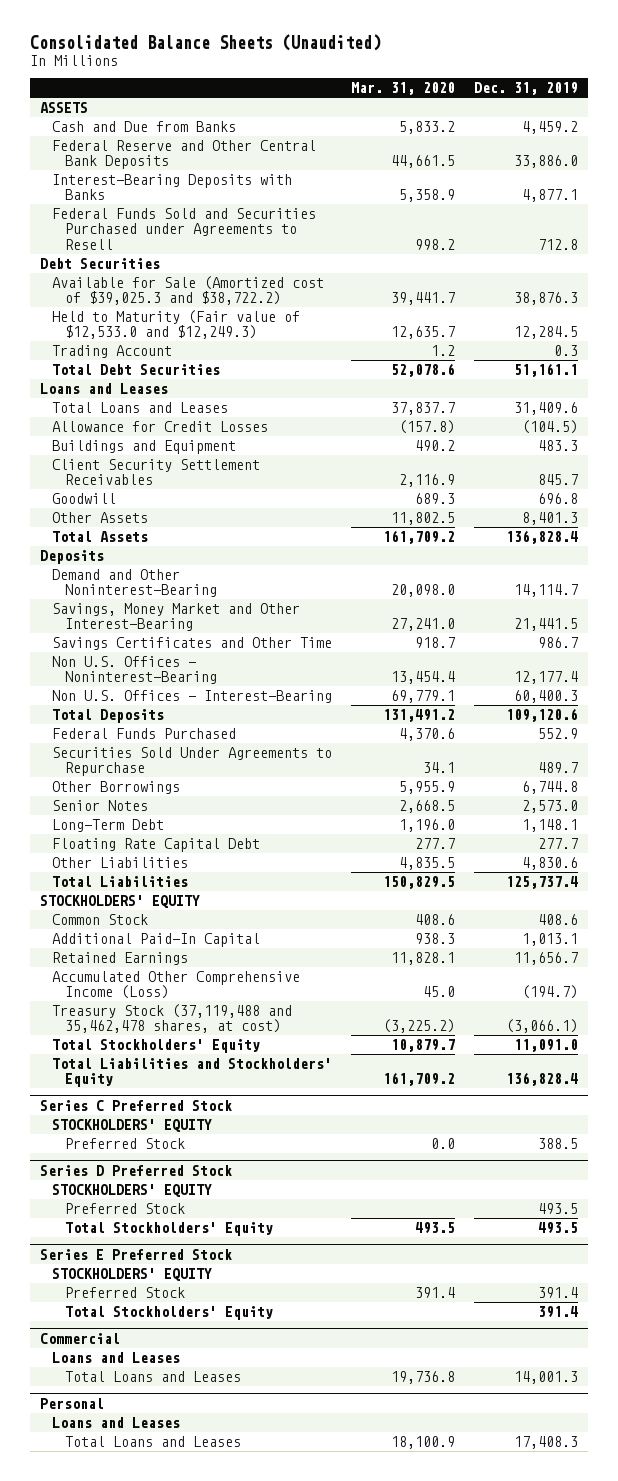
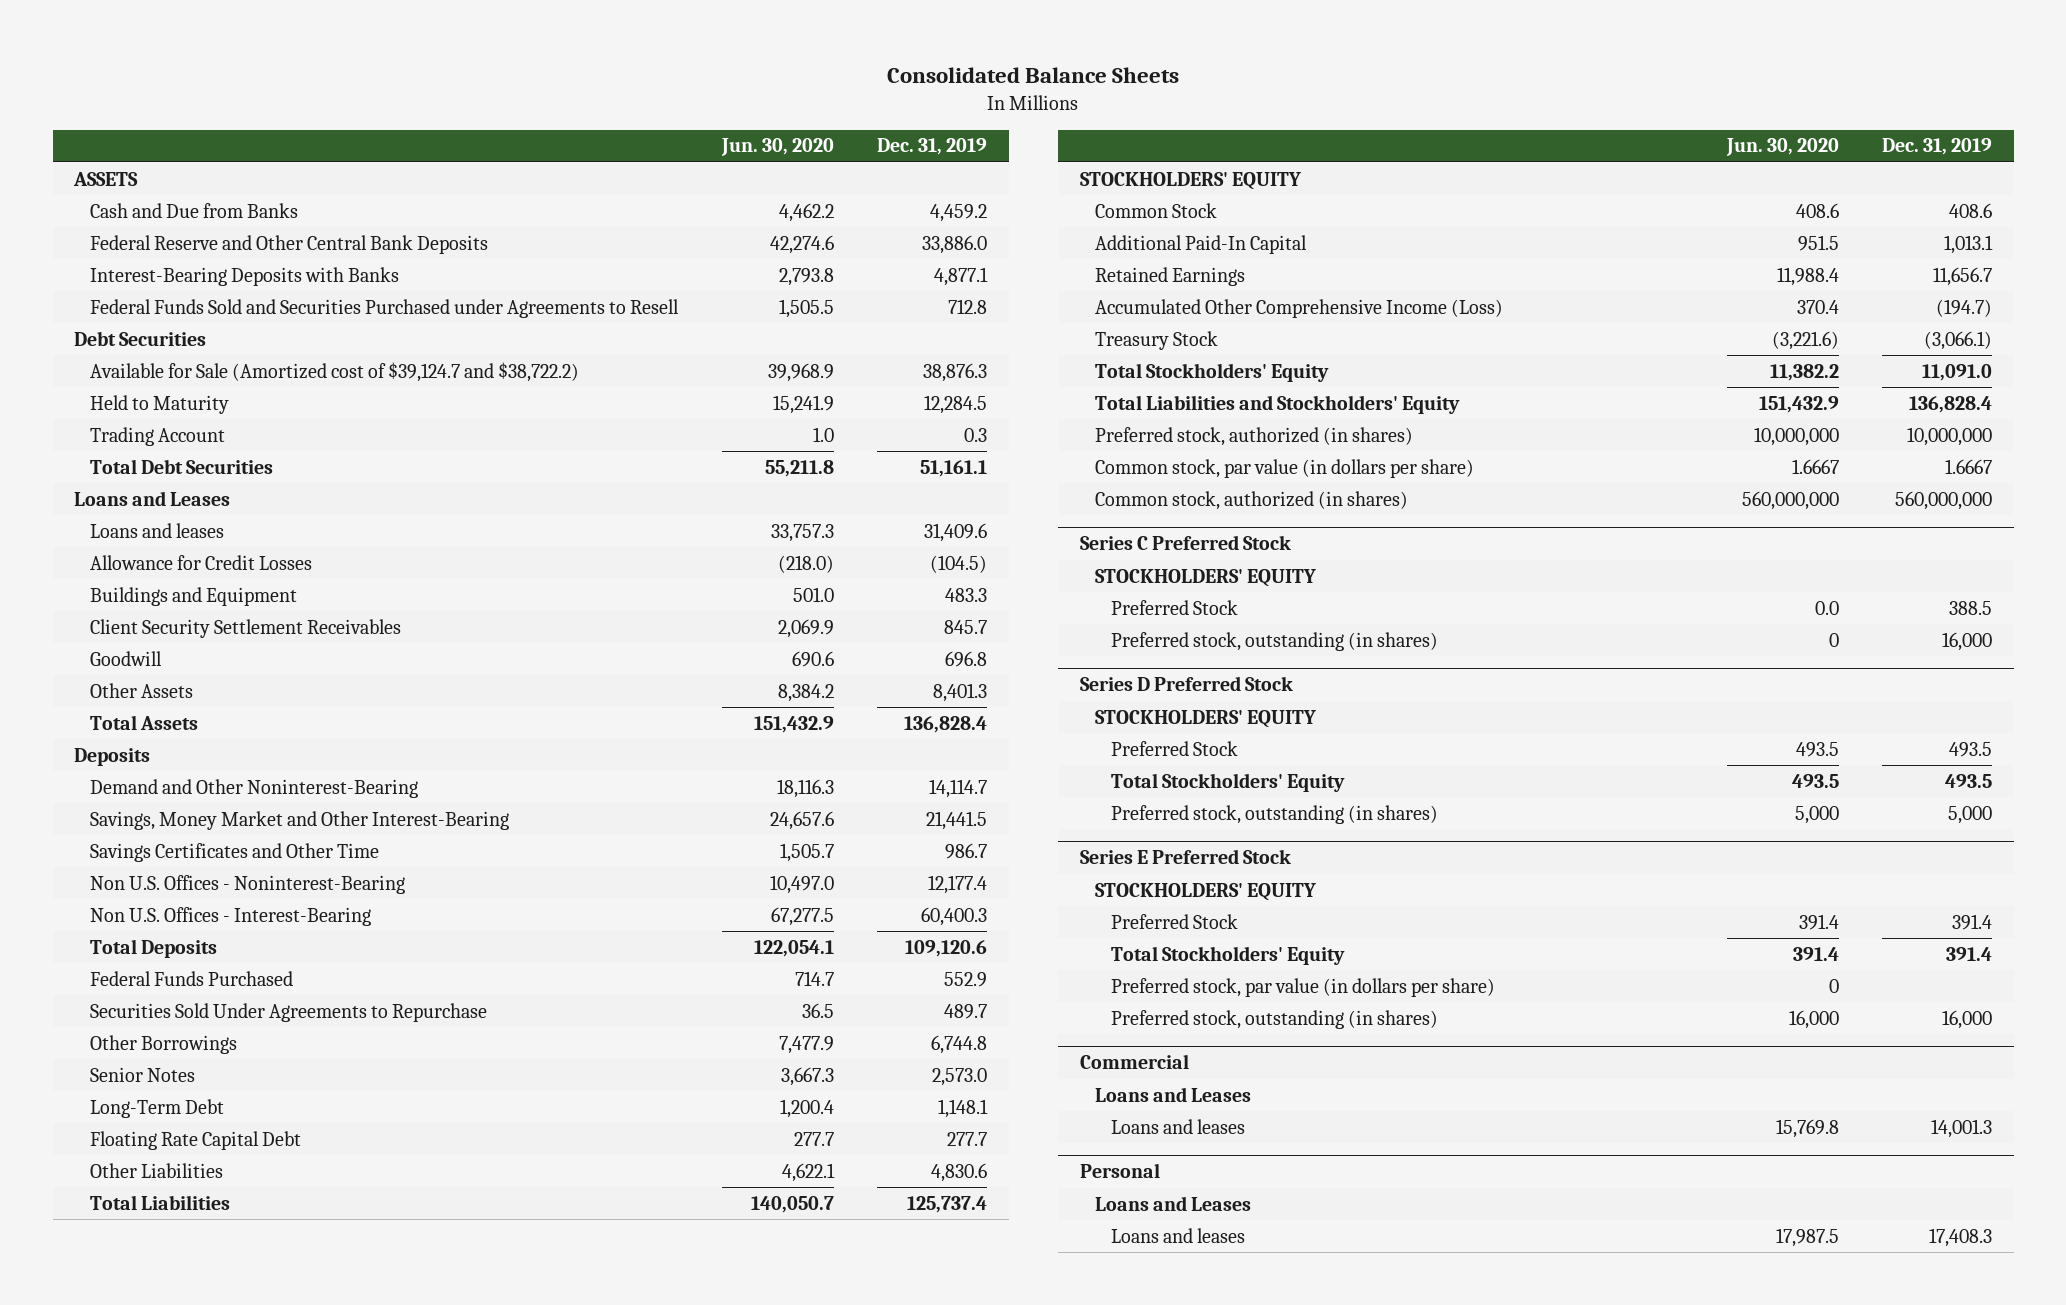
- Consolidated Balance Sheets (Unaudited)
+ Consolidated Balance Sheets
- | Mar. 31, 2020 | Dec. 31, 2019
+ | Jun. 30, 2020 | Dec. 31, 2019
- Available for Sale (Amortized cost of $39,025.3 and $38,722.2) | 39,441.7 | 38,876.3
- Held to Maturity (Fair value of $12,533.0 and $12,249.3) | 12,635.7 | 12,284.5
+ Available for Sale (Amortized cost of $39,124.7 and $38,722.2) | 39,968.9 | 38,876.3
+ Held to Maturity | 15,241.9 | 12,284.5
- Total Loans and Leases | 37,837.7 | 31,409.6
+ Loans and leases | 33,757.3 | 31,409.6
- Treasury Stock (37,119,488 and 35,462,478 shares, at cost) | (3,225.2) | (3,066.1)
+ Treasury Stock | (3,221.6) | (3,066.1)
+ Preferred stock, authorized (in shares) | 10,000,000 | 10,000,000
+ Common stock, par value (in dollars per share) | 1.6667 | 1.6667
+ Common stock, authorized (in shares) | 560,000,000 | 560,000,000
@ Series C Preferred Stock
+ Preferred stock, outstanding (in shares) | 0 | 16,000
@ Series D Preferred Stock
+ Preferred stock, outstanding (in shares) | 5,000 | 5,000
@ Series E Preferred Stock
+ Preferred stock, par value (in dollars per share) | 0 |
+ Preferred stock, outstanding (in shares) | 16,000 | 16,000
@ Commercial
- Total Loans and Leases | 19,736.8 | 14,001.3
+ Loans and leases | 15,769.8 | 14,001.3
@ Personal
- Total Loans and Leases | 18,100.9 | 17,408.3
+ Loans and leases | 17,987.5 | 17,408.3

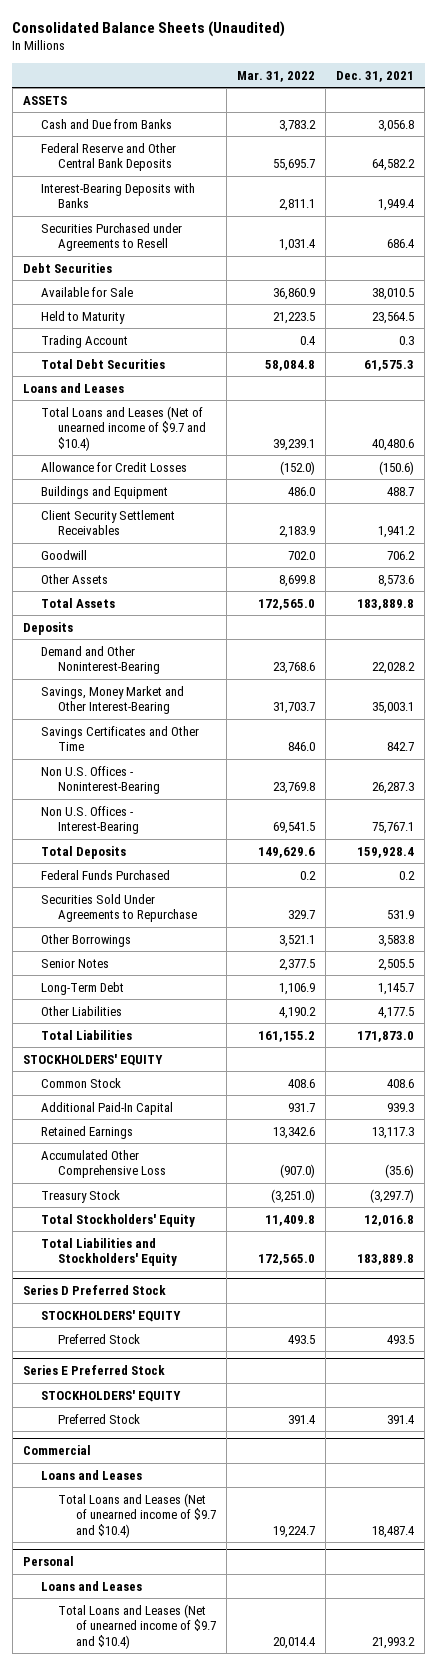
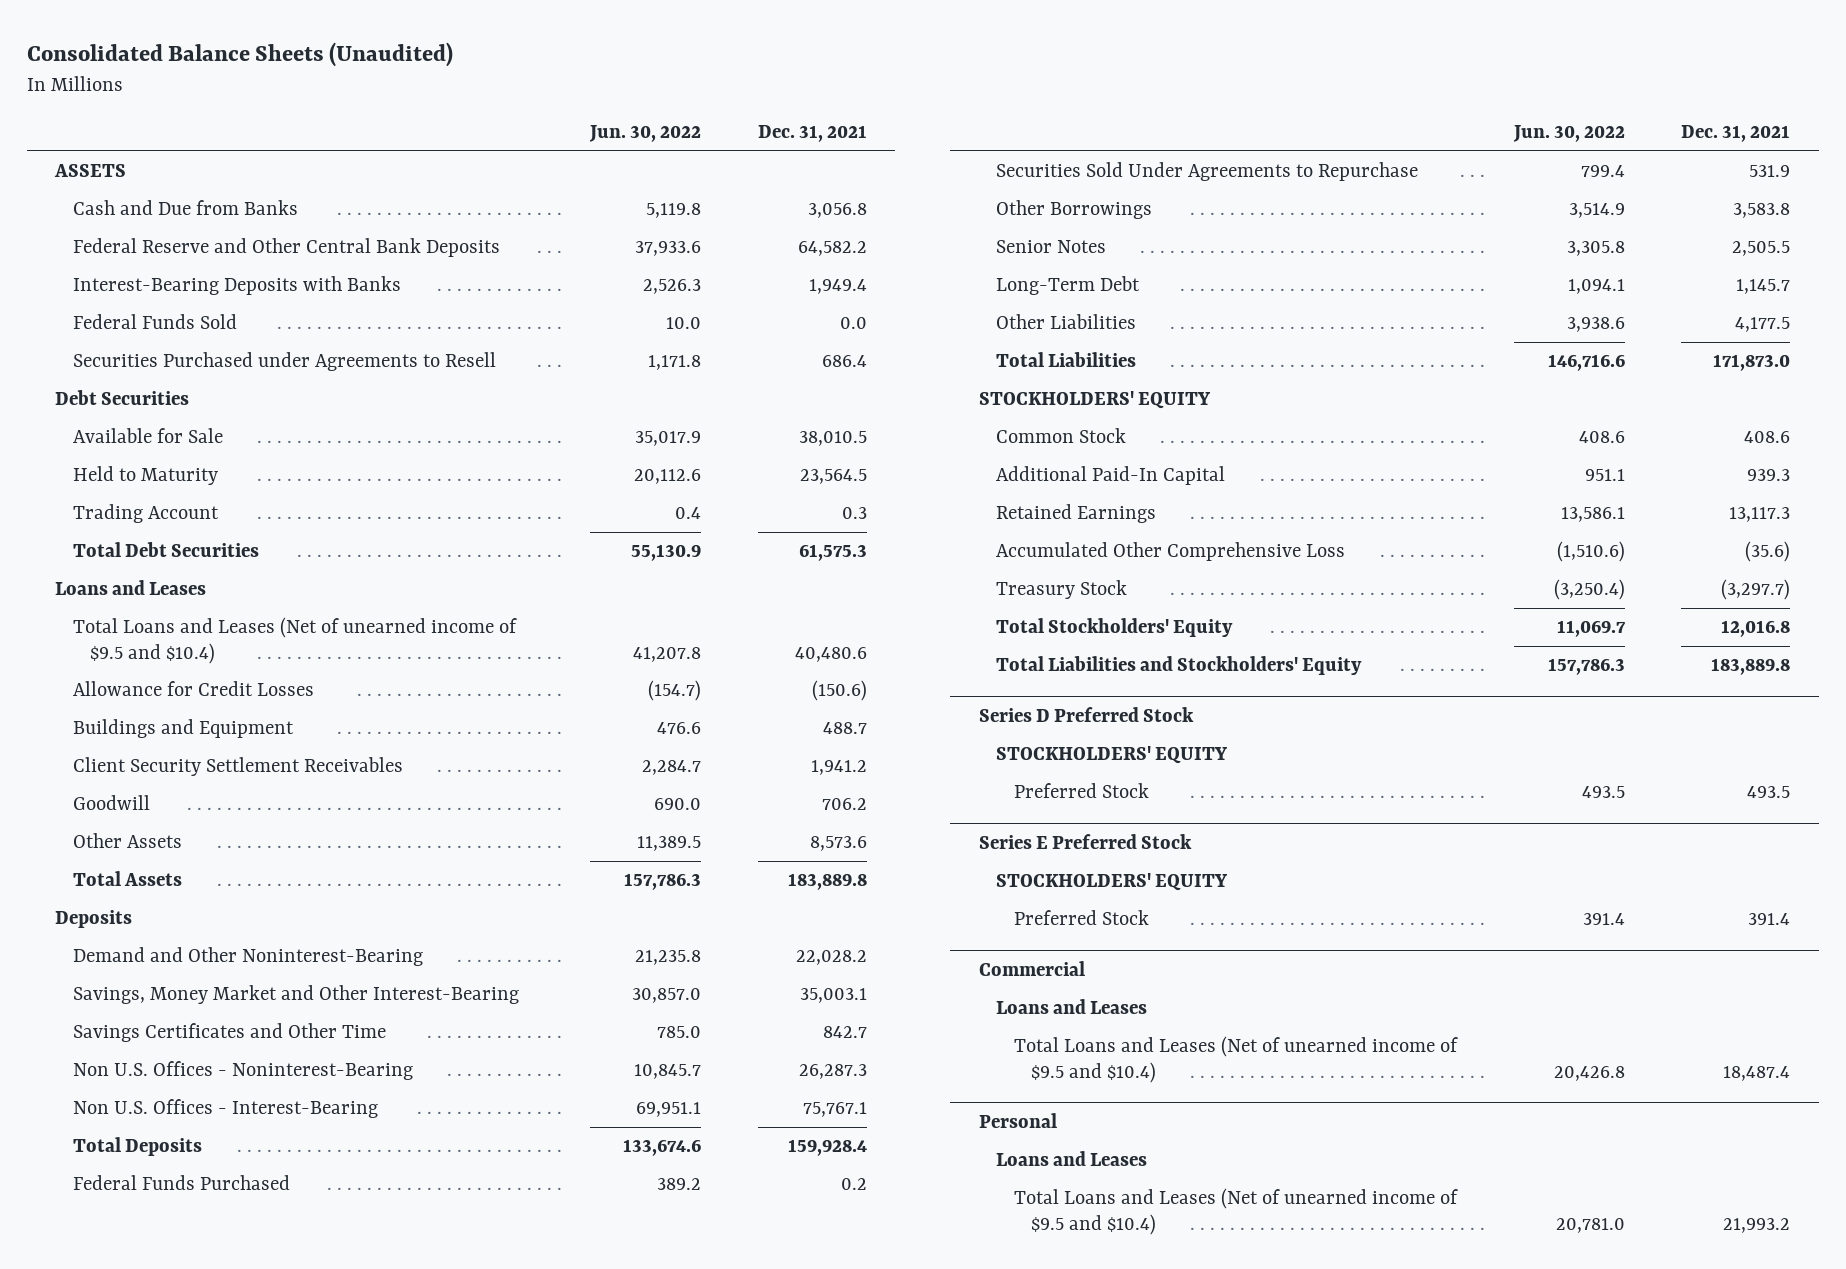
- | Mar. 31, 2022 | Dec. 31, 2021
+ | Jun. 30, 2022 | Dec. 31, 2021
+ Federal Funds Sold | 10.0 | 0.0
- Total Loans and Leases (Net of unearned income of $9.7 and $10.4) | 39,239.1 | 40,480.6
+ Total Loans and Leases (Net of unearned income of $9.5 and $10.4) | 41,207.8 | 40,480.6
@ Commercial
- Total Loans and Leases (Net of unearned income of $9.7 and $10.4) | 19,224.7 | 18,487.4
+ Total Loans and Leases (Net of unearned income of $9.5 and $10.4) | 20,426.8 | 18,487.4
@ Personal
- Total Loans and Leases (Net of unearned income of $9.7 and $10.4) | 20,014.4 | 21,993.2
+ Total Loans and Leases (Net of unearned income of $9.5 and $10.4) | 20,781.0 | 21,993.2

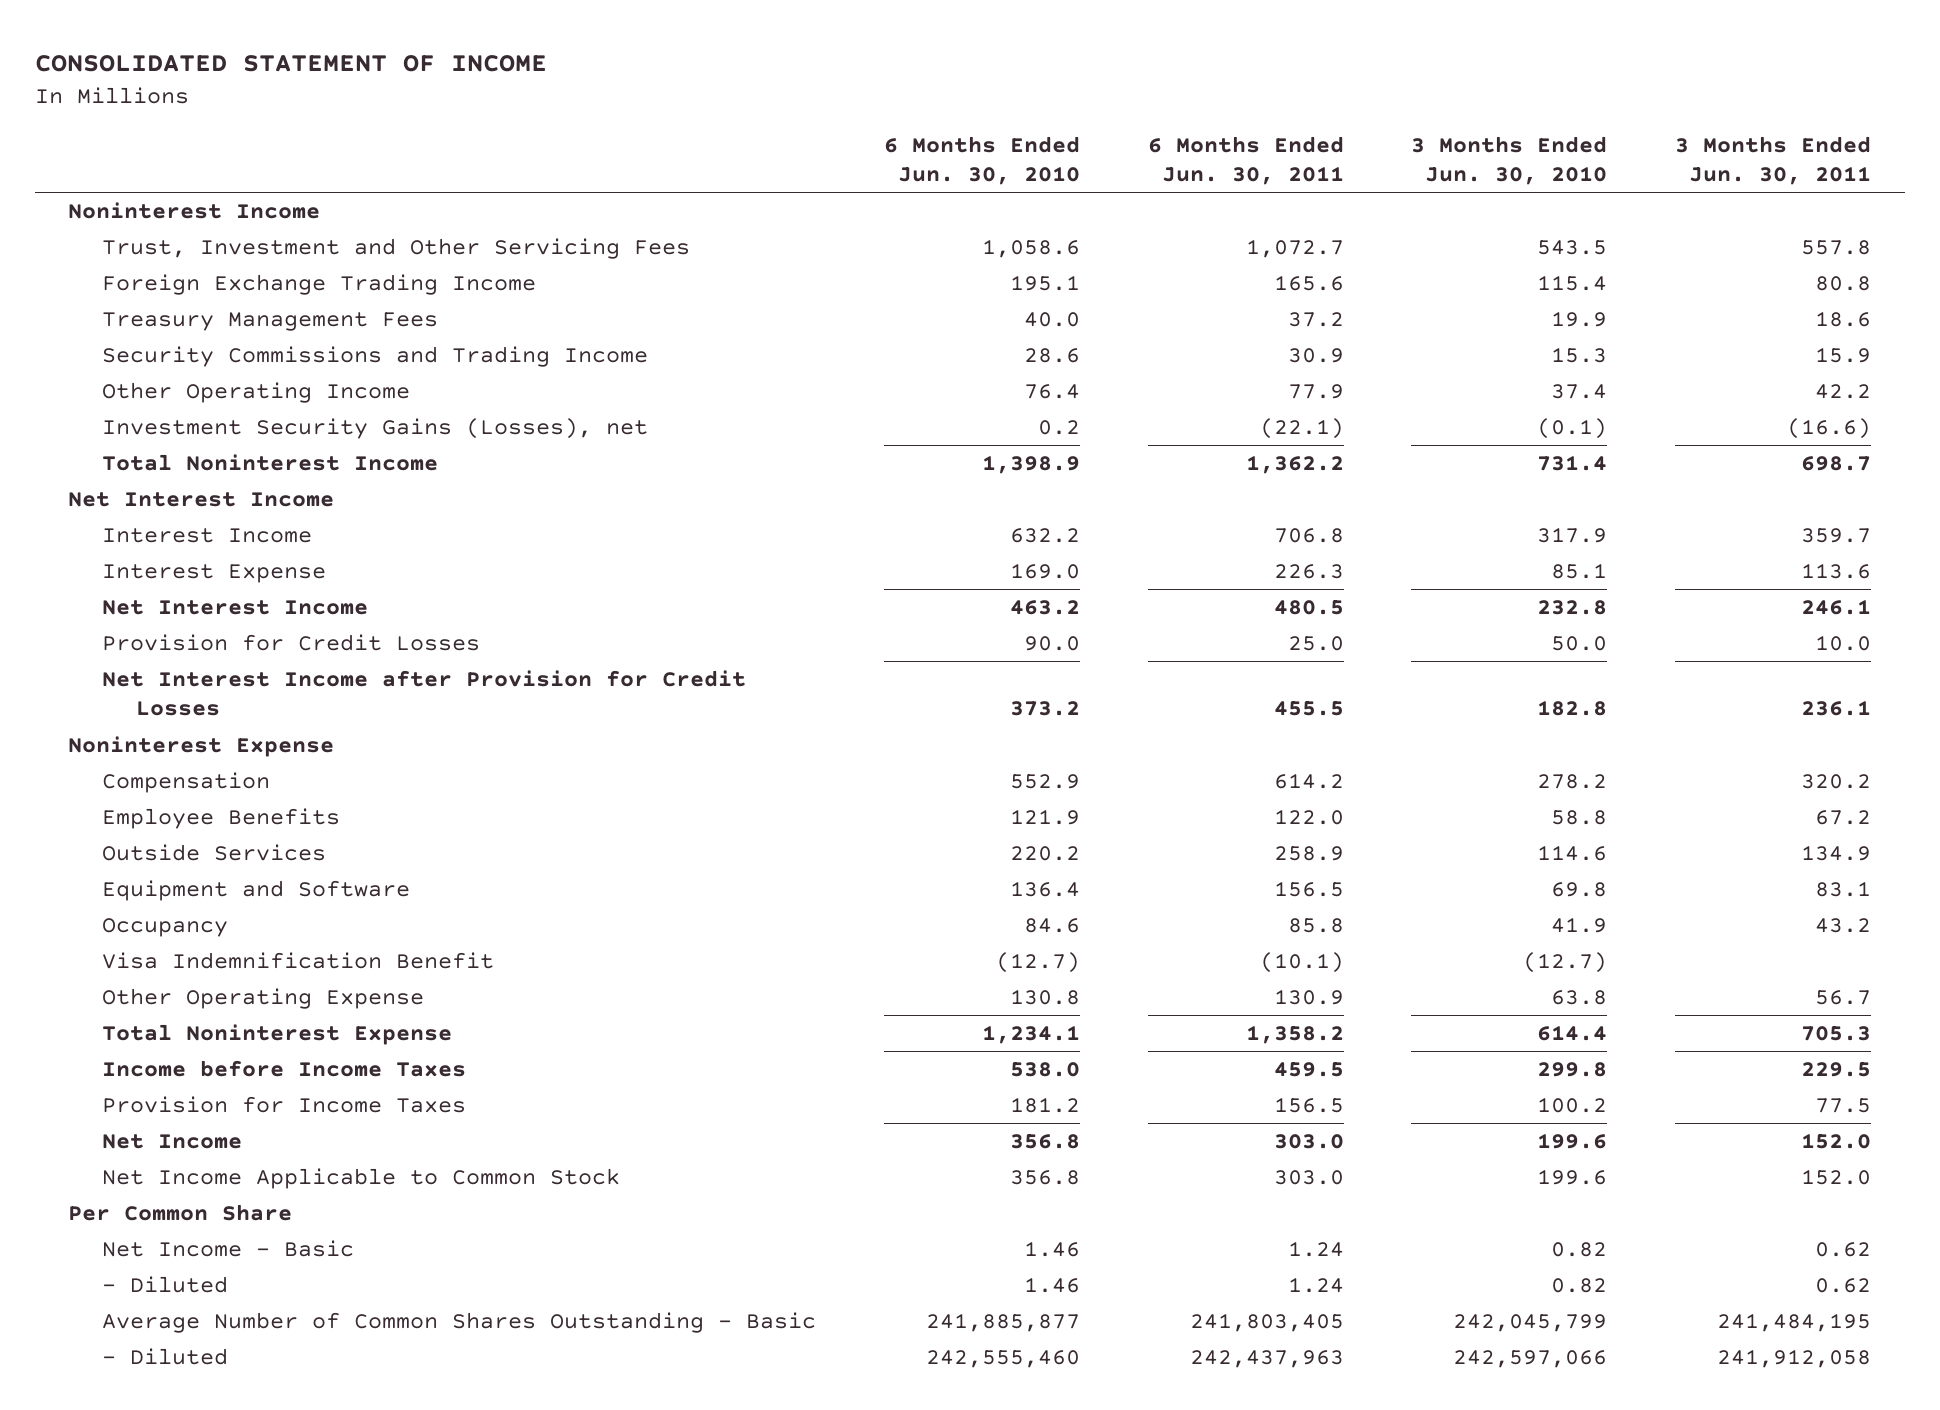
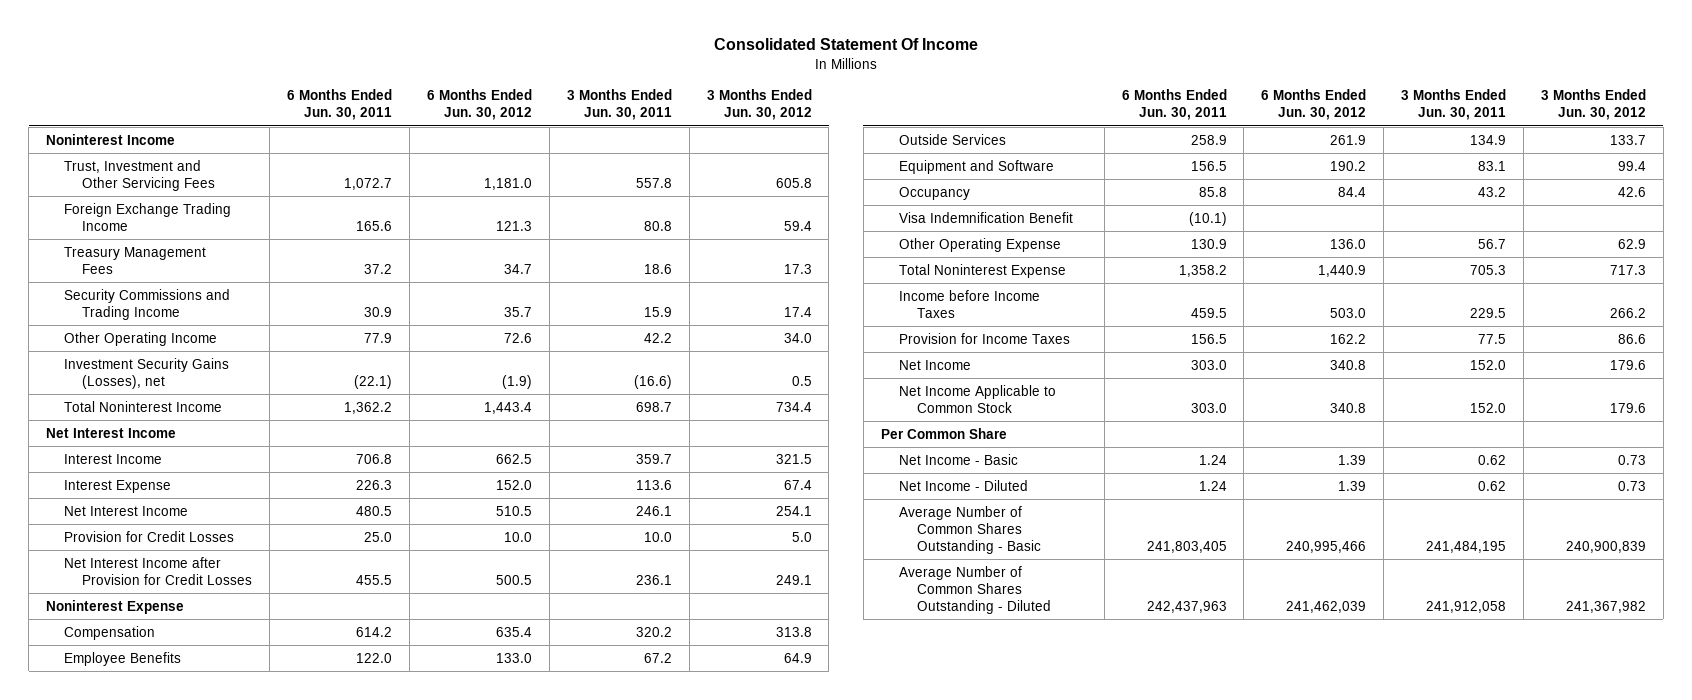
- CONSOLIDATED STATEMENT OF INCOME
+ Consolidated Statement Of Income
- | 6 Months Ended Jun. 30, 2010 | 6 Months Ended Jun. 30, 2011 | 3 Months Ended Jun. 30, 2010 | 3 Months Ended Jun. 30, 2011
+ | 6 Months Ended Jun. 30, 2011 | 6 Months Ended Jun. 30, 2012 | 3 Months Ended Jun. 30, 2011 | 3 Months Ended Jun. 30, 2012
- - Diluted | 1.46 | 1.24 | 0.82 | 0.62
+ Net Income - Diluted | 1.24 | 1.39 | 0.62 | 0.73
- - Diluted | 242,555,460 | 242,437,963 | 242,597,066 | 241,912,058
+ Average Number of Common Shares Outstanding - Diluted | 242,437,963 | 241,462,039 | 241,912,058 | 241,367,982

